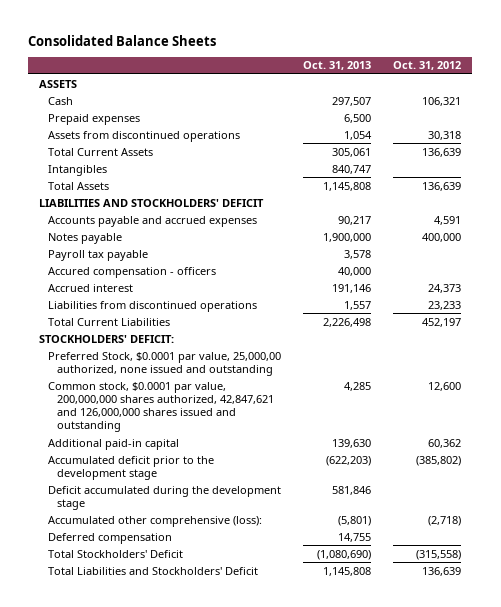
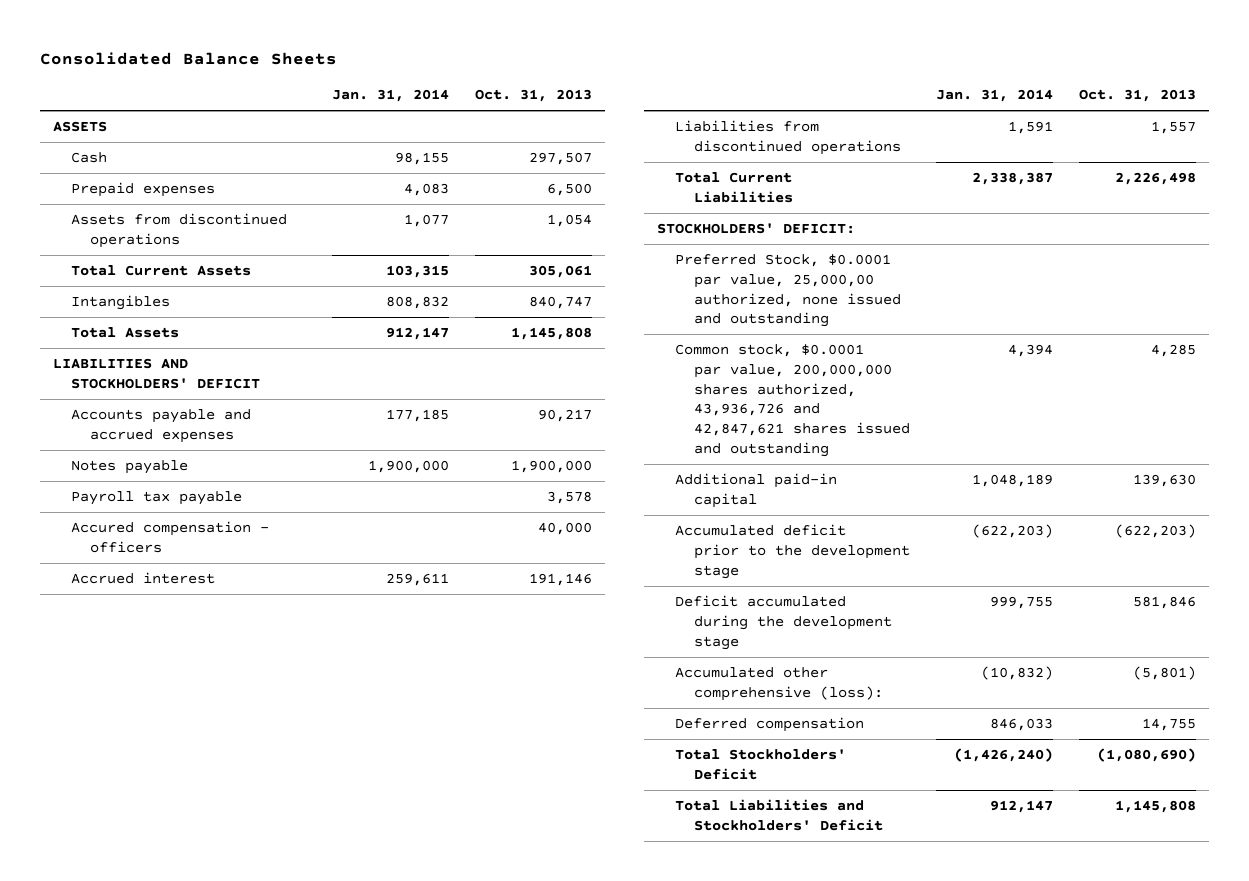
- | Oct. 31, 2013 | Oct. 31, 2012
+ | Jan. 31, 2014 | Oct. 31, 2013
- Common stock, $0.0001 par value, 200,000,000 shares authorized, 42,847,621 and 126,000,000 shares issued and outstanding | 4,285 | 12,600
+ Common stock, $0.0001 par value, 200,000,000 shares authorized, 43,936,726 and 42,847,621 shares issued and outstanding | 4,394 | 4,285

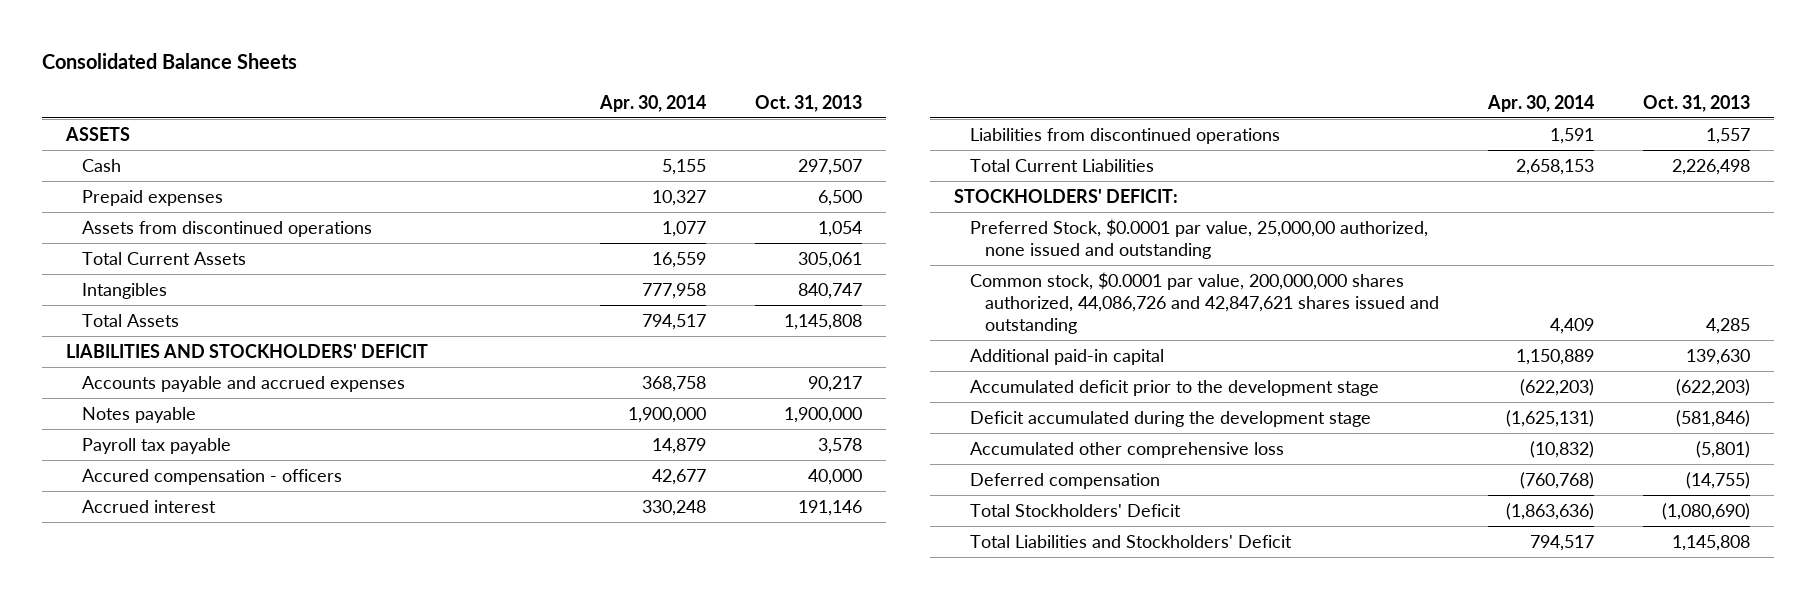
- | Jan. 31, 2014 | Oct. 31, 2013
+ | Apr. 30, 2014 | Oct. 31, 2013
- Common stock, $0.0001 par value, 200,000,000 shares authorized, 43,936,726 and 42,847,621 shares issued and outstanding | 4,394 | 4,285
+ Common stock, $0.0001 par value, 200,000,000 shares authorized, 44,086,726 and 42,847,621 shares issued and outstanding | 4,409 | 4,285
- Deficit accumulated during the development stage | 999,755 | 581,846
- Accumulated other comprehensive (loss): | (10,832) | (5,801)
- Deferred compensation | 846,033 | 14,755
+ Deficit accumulated during the development stage | (1,625,131) | (581,846)
+ Accumulated other comprehensive loss | (10,832) | (5,801)
+ Deferred compensation | (760,768) | (14,755)

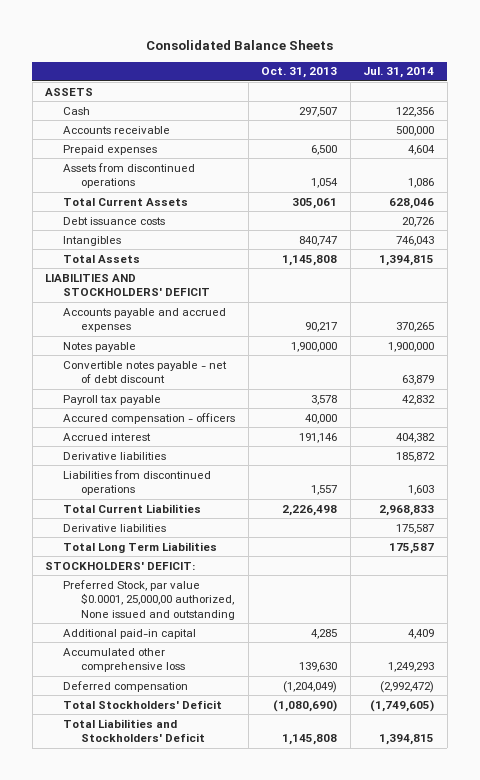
- | Apr. 30, 2014 | Oct. 31, 2013
+ | Oct. 31, 2013 | Jul. 31, 2014
+ Accounts receivable | | 500,000
+ Debt issuance costs | | 20,726
+ Convertible notes payable - net of debt discount | | 63,879
+ Derivative liabilities | | 185,872
+ Derivative liabilities | | 175,587
+ Total Long Term Liabilities | | 175,587
- Preferred Stock, $0.0001 par value, 25,000,00 authorized, none issued and outstanding
- Common stock, $0.0001 par value, 200,000,000 shares authorized, 44,086,726 and 42,847,621 shares issued and outstanding | 4,409 | 4,285
- Additional paid-in capital | 1,150,889 | 139,630
- Accumulated deficit prior to the development stage | (622,203) | (622,203)
- Deficit accumulated during the development stage | (1,625,131) | (581,846)
- Accumulated other comprehensive loss | (10,832) | (5,801)
- Deferred compensation | (760,768) | (14,755)
+ Preferred Stock, par value $0.0001, 25,000,00 authorized, None issued and outstanding
+ Additional paid-in capital | 4,285 | 4,409
+ Accumulated other comprehensive loss | 139,630 | 1,249,293
+ Deferred compensation | (1,204,049) | (2,992,472)

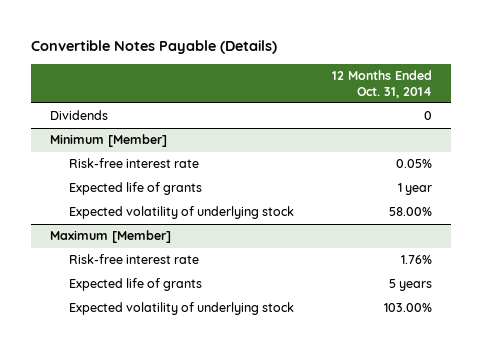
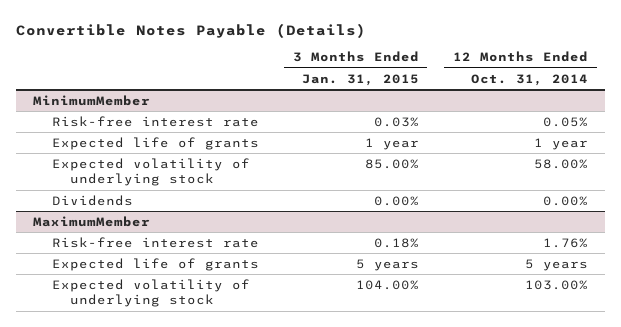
- | 12 Months Ended Oct. 31, 2014
+ | 3 Months Ended Jan. 31, 2015 | 12 Months Ended Oct. 31, 2014
- Dividends | 0
- Minimum [Member]
+ MinimumMember
- Maximum [Member]
+ Dividends | 0.00% | 0.00%
+ MaximumMember

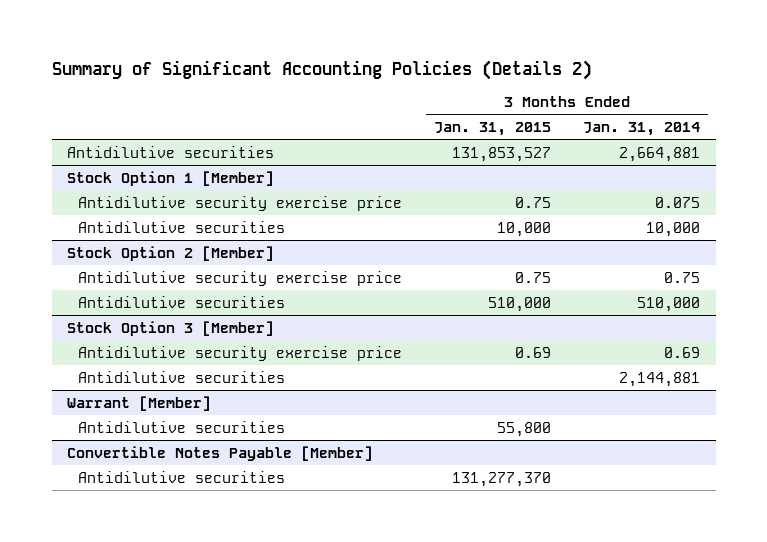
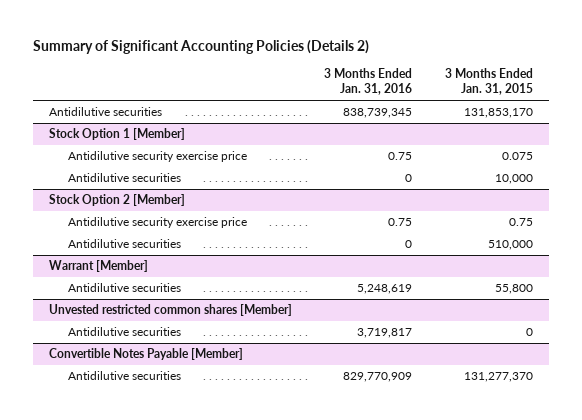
- | 3 Months Ended Jan. 31, 2015 | 3 Months Ended Jan. 31, 2014
+ | 3 Months Ended Jan. 31, 2016 | 3 Months Ended Jan. 31, 2015
- Antidilutive securities | 131,853,527 | 2,664,881
+ Antidilutive securities | 838,739,345 | 131,853,170
@ Stock Option 1 [Member]
- Antidilutive security exercise price | 0.75 | 0.075
+ Antidilutive security exercise price | 0.75 | 0.075
- Stock Option 3 [Member]
- Antidilutive security exercise price | 0.69 | 0.69
- Antidilutive securities | | 2,144,881
+ Unvested restricted common shares [Member]
+ Antidilutive securities | 3,719,817 | 0

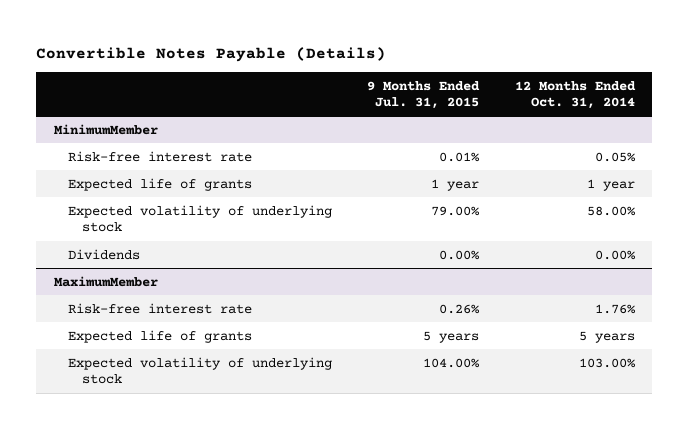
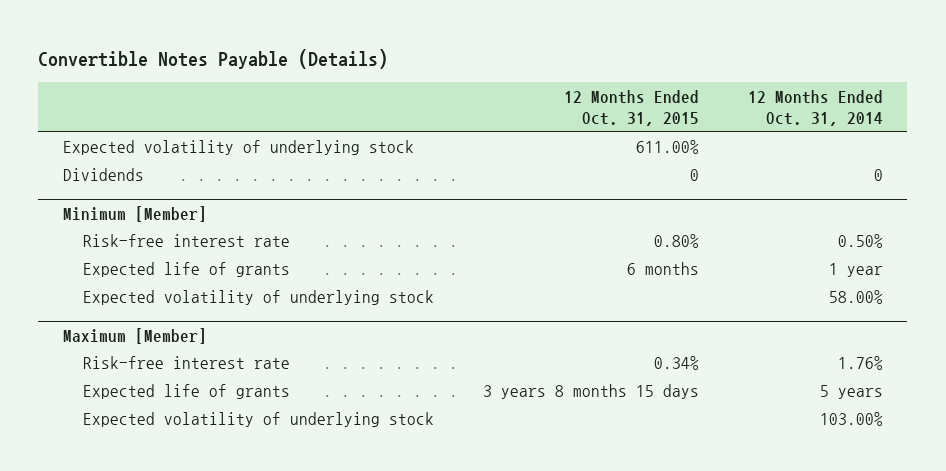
- | 9 Months Ended Jul. 31, 2015 | 12 Months Ended Oct. 31, 2014
+ | 12 Months Ended Oct. 31, 2015 | 12 Months Ended Oct. 31, 2014
- MinimumMember
- Risk-free interest rate | 0.01% | 0.05%
+ Expected volatility of underlying stock | 611.00% |
+ Dividends | 0 | 0
+ Minimum [Member]
+ Risk-free interest rate | 0.80% | 0.50%
- Dividends | 0.00% | 0.00%
- MaximumMember
+ Maximum [Member]

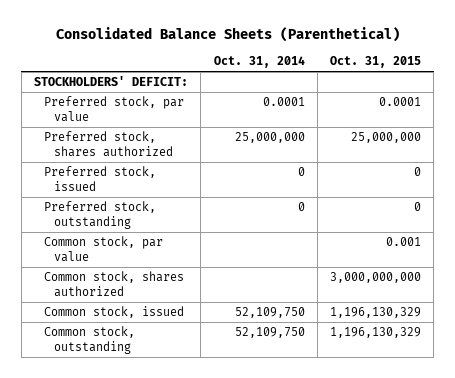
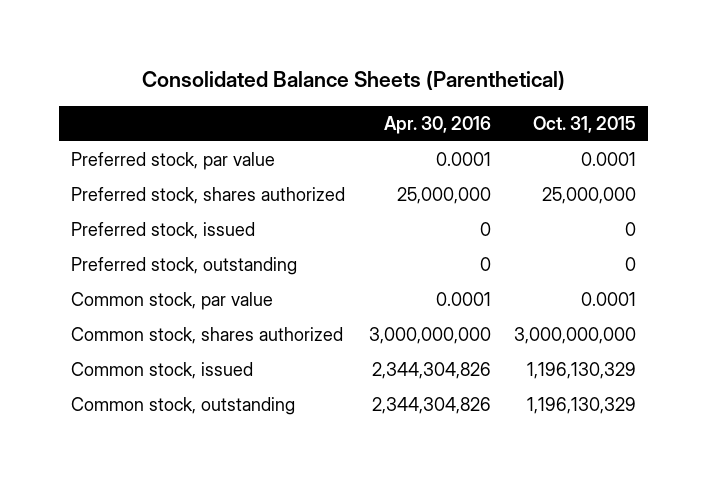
- | Oct. 31, 2014 | Oct. 31, 2015
+ | Apr. 30, 2016 | Oct. 31, 2015
- STOCKHOLDERS' DEFICIT:
- Common stock, par value | | 0.001
+ Common stock, par value | 0.0001 | 0.0001

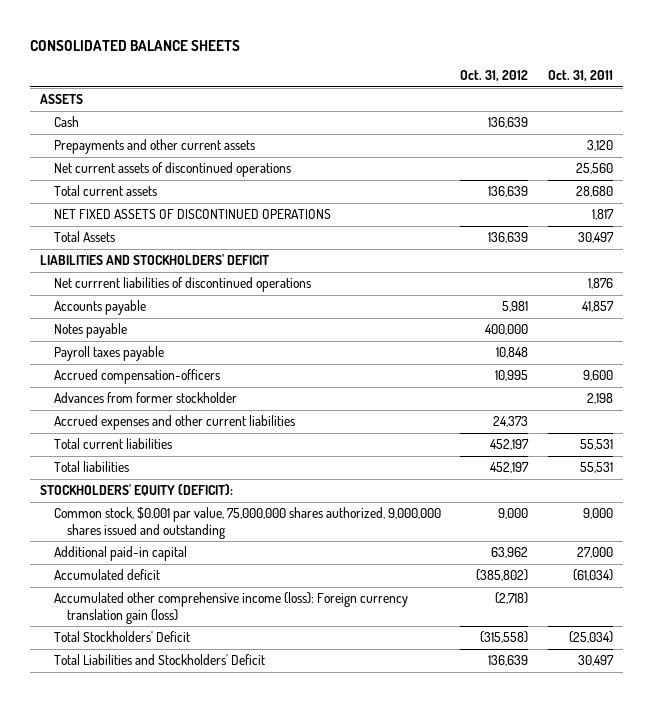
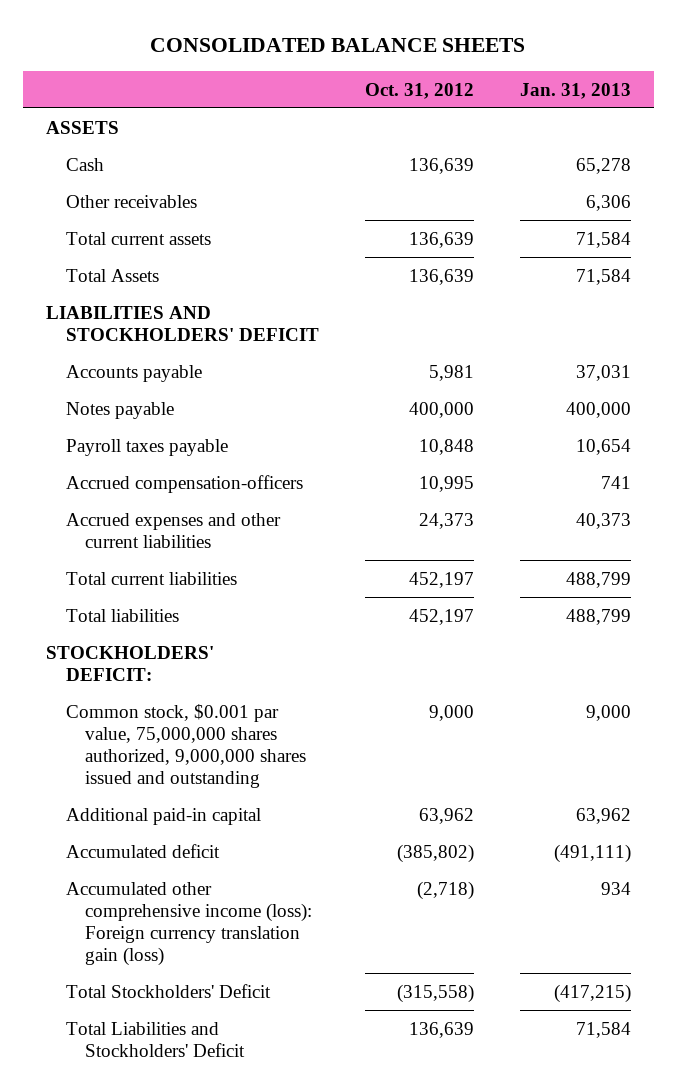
- | Oct. 31, 2012 | Oct. 31, 2011
+ | Oct. 31, 2012 | Jan. 31, 2013
- Prepayments and other current assets | | 3,120
- Net current assets of discontinued operations | | 25,560
+ Other receivables | | 6,306
- NET FIXED ASSETS OF DISCONTINUED OPERATIONS | | 1,817
- Net currrent liabilities of discontinued operations | | 1,876
- Advances from former stockholder | | 2,198
- STOCKHOLDERS' EQUITY (DEFICIT):
+ STOCKHOLDERS' DEFICIT:

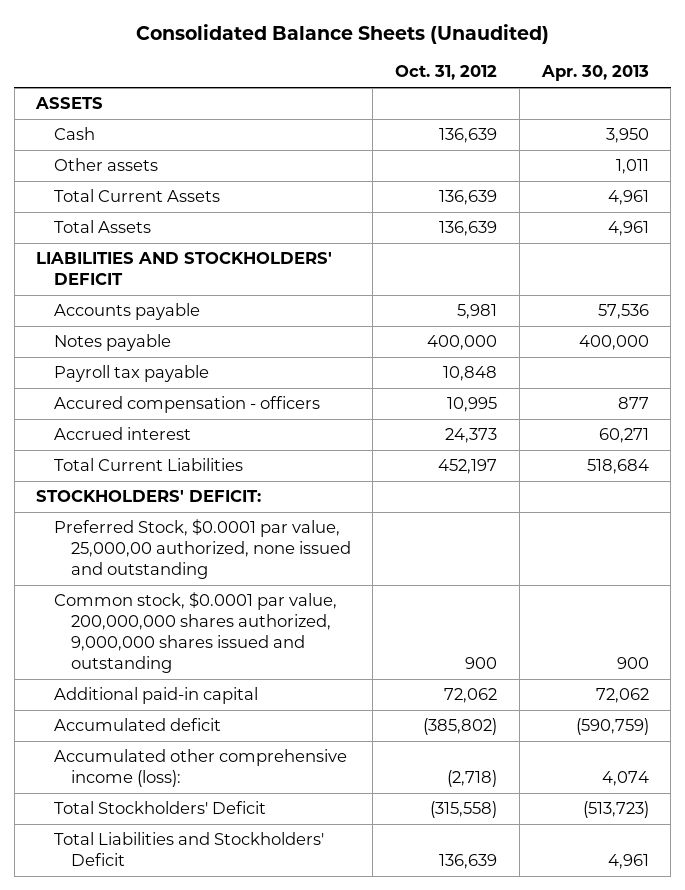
- CONSOLIDATED BALANCE SHEETS
+ Consolidated Balance Sheets (Unaudited)
- | Oct. 31, 2012 | Jan. 31, 2013
+ | Oct. 31, 2012 | Apr. 30, 2013
- Other receivables | | 6,306
- Total current assets | 136,639 | 71,584
+ Other assets | | 1,011
+ Total Current Assets | 136,639 | 4,961
- Payroll taxes payable | 10,848 | 10,654
- Accrued compensation-officers | 10,995 | 741
- Accrued expenses and other current liabilities | 24,373 | 40,373
- Total current liabilities | 452,197 | 488,799
- Total liabilities | 452,197 | 488,799
+ Payroll tax payable | 10,848 |
+ Accured compensation - officers | 10,995 | 877
+ Accrued interest | 24,373 | 60,271
+ Total Current Liabilities | 452,197 | 518,684
- Common stock, $0.001 par value, 75,000,000 shares authorized, 9,000,000 shares issued and outstanding | 9,000 | 9,000
- Additional paid-in capital | 63,962 | 63,962
+ Preferred Stock, $0.0001 par value, 25,000,00 authorized, none issued and outstanding
+ Common stock, $0.0001 par value, 200,000,000 shares authorized, 9,000,000 shares issued and outstanding | 900 | 900
+ Additional paid-in capital | 72,062 | 72,062
- Accumulated other comprehensive income (loss): Foreign currency translation gain (loss) | (2,718) | 934
+ Accumulated other comprehensive income (loss): | (2,718) | 4,074

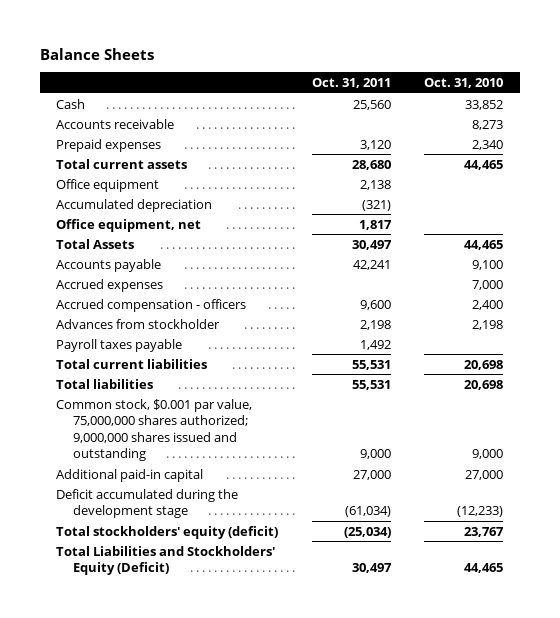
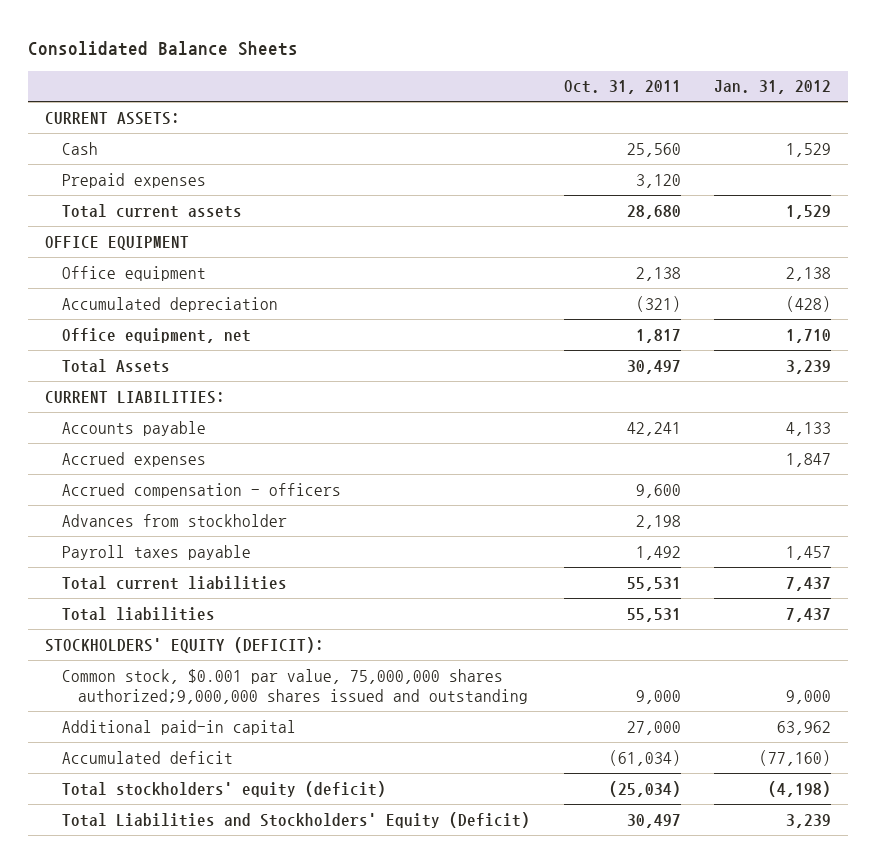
- Balance Sheets
+ Consolidated Balance Sheets
- | Oct. 31, 2011 | Oct. 31, 2010
+ | Oct. 31, 2011 | Jan. 31, 2012
+ CURRENT ASSETS:
- Accounts receivable | | 8,273
+ OFFICE EQUIPMENT
+ CURRENT LIABILITIES:
- Common stock, $0.001 par value, 75,000,000 shares authorized; 9,000,000 shares issued and outstanding | 9,000 | 9,000
+ STOCKHOLDERS' EQUITY (DEFICIT):
+ Common stock, $0.001 par value, 75,000,000 shares authorized;9,000,000 shares issued and outstanding | 9,000 | 9,000
- Deficit accumulated during the development stage | (61,034) | (12,233)
+ Accumulated deficit | (61,034) | (77,160)

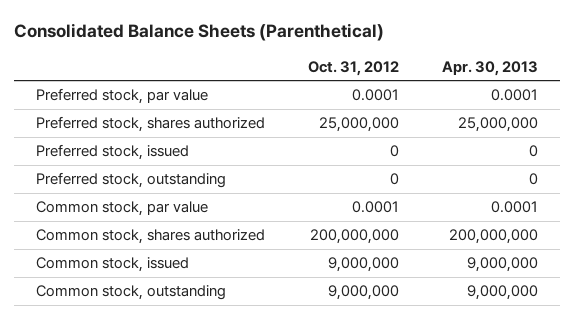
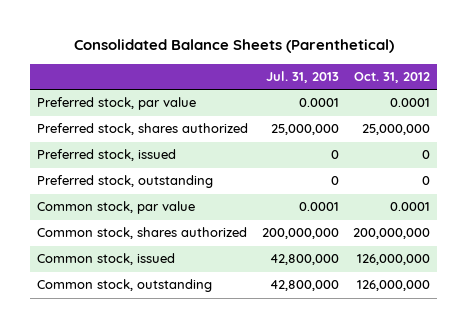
- | Oct. 31, 2012 | Apr. 30, 2013
+ | Jul. 31, 2013 | Oct. 31, 2012
- Common stock, issued | 9,000,000 | 9,000,000
- Common stock, outstanding | 9,000,000 | 9,000,000
+ Common stock, issued | 42,800,000 | 126,000,000
+ Common stock, outstanding | 42,800,000 | 126,000,000

